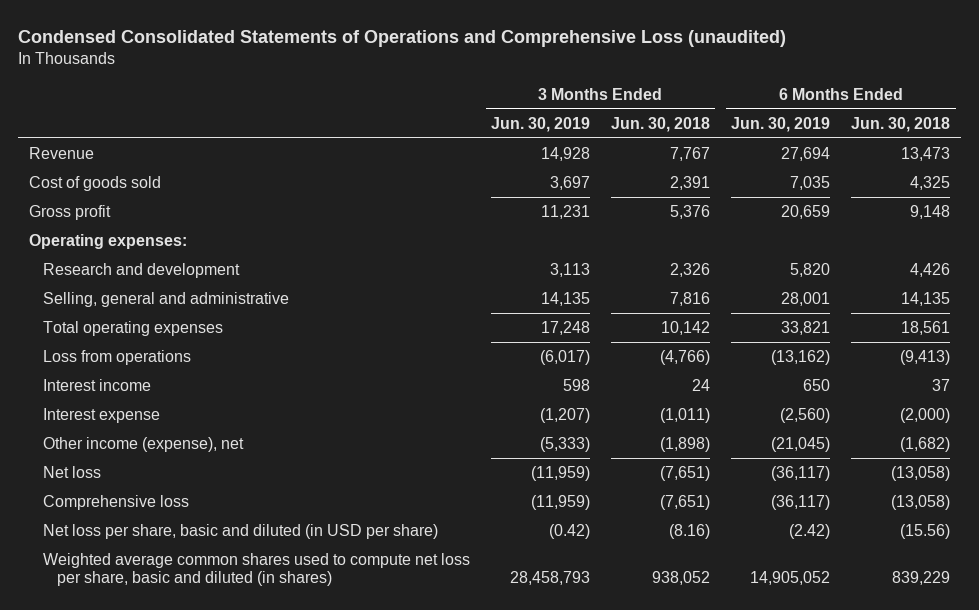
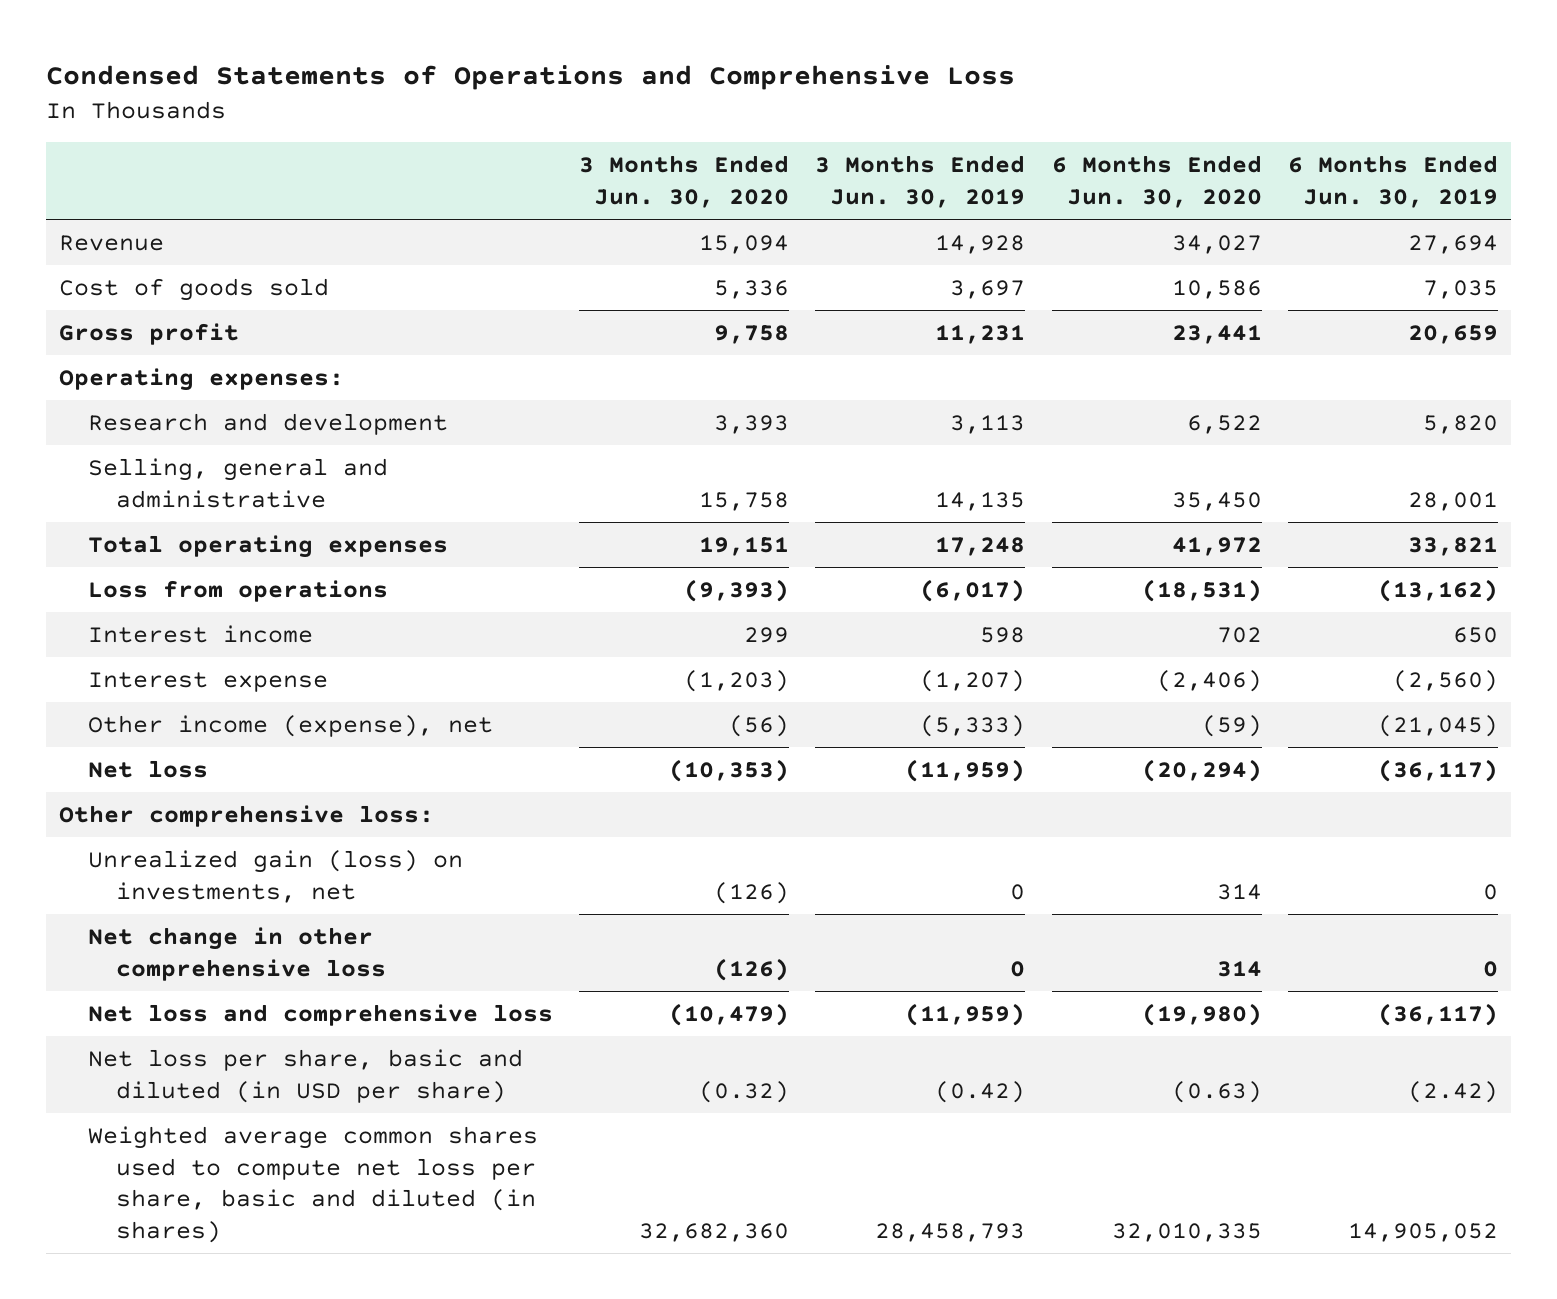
- Condensed Consolidated Statements of Operations and Comprehensive Loss (unaudited)
+ Condensed Statements of Operations and Comprehensive Loss
- | 3 Months Ended Jun. 30, 2019 | 3 Months Ended Jun. 30, 2018 | 6 Months Ended Jun. 30, 2019 | 6 Months Ended Jun. 30, 2018
+ | 3 Months Ended Jun. 30, 2020 | 3 Months Ended Jun. 30, 2019 | 6 Months Ended Jun. 30, 2020 | 6 Months Ended Jun. 30, 2019
- Comprehensive loss | (11,959) | (7,651) | (36,117) | (13,058)
+ Other comprehensive loss:
+ Unrealized gain (loss) on investments, net | (126) | 0 | 314 | 0
+ Net change in other comprehensive loss | (126) | 0 | 314 | 0
+ Net loss and comprehensive loss | (10,479) | (11,959) | (19,980) | (36,117)

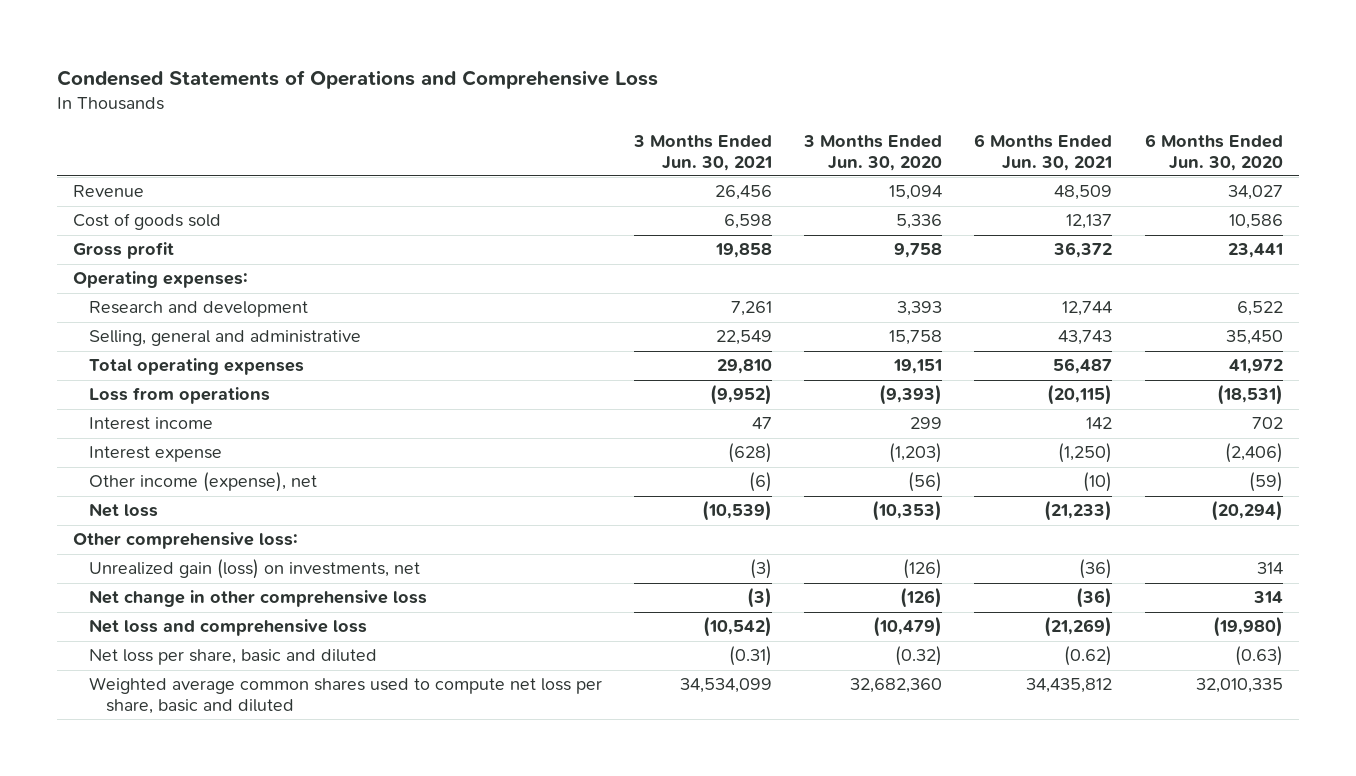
- | 3 Months Ended Jun. 30, 2020 | 3 Months Ended Jun. 30, 2019 | 6 Months Ended Jun. 30, 2020 | 6 Months Ended Jun. 30, 2019
+ | 3 Months Ended Jun. 30, 2021 | 3 Months Ended Jun. 30, 2020 | 6 Months Ended Jun. 30, 2021 | 6 Months Ended Jun. 30, 2020
- Net loss per share, basic and diluted (in USD per share) | (0.32) | (0.42) | (0.63) | (2.42)
- Weighted average common shares used to compute net loss per share, basic and diluted (in shares) | 32,682,360 | 28,458,793 | 32,010,335 | 14,905,052
+ Net loss per share, basic and diluted | (0.31) | (0.32) | (0.62) | (0.63)
+ Weighted average common shares used to compute net loss per share, basic and diluted | 34,534,099 | 32,682,360 | 34,435,812 | 32,010,335

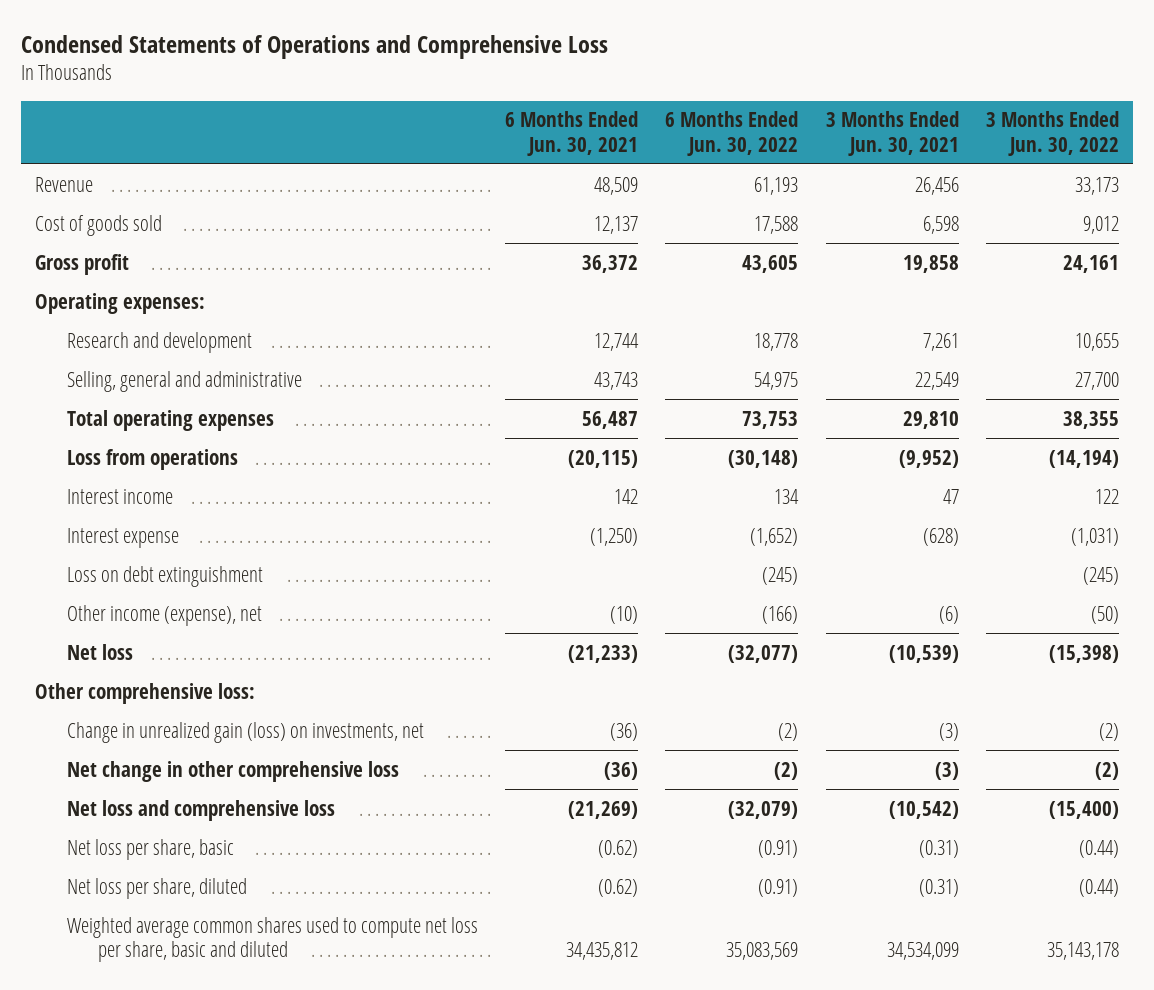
- | 3 Months Ended Jun. 30, 2021 | 3 Months Ended Jun. 30, 2020 | 6 Months Ended Jun. 30, 2021 | 6 Months Ended Jun. 30, 2020
+ | 6 Months Ended Jun. 30, 2021 | 6 Months Ended Jun. 30, 2022 | 3 Months Ended Jun. 30, 2021 | 3 Months Ended Jun. 30, 2022
+ Loss on debt extinguishment | | (245) | | (245)
- Unrealized gain (loss) on investments, net | (3) | (126) | (36) | 314
+ Change in unrealized gain (loss) on investments, net | (36) | (2) | (3) | (2)
- Net loss per share, basic and diluted | (0.31) | (0.32) | (0.62) | (0.63)
+ Net loss per share, basic | (0.62) | (0.91) | (0.31) | (0.44)
+ Net loss per share, diluted | (0.62) | (0.91) | (0.31) | (0.44)

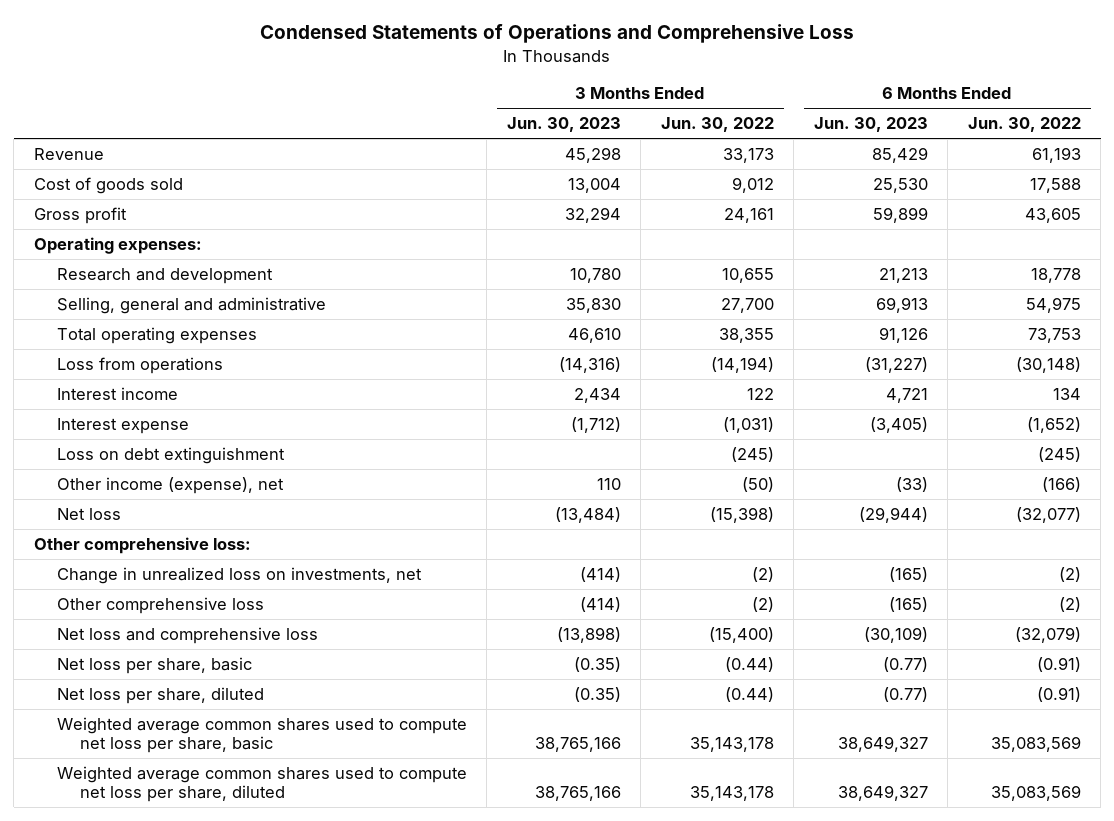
- | 6 Months Ended Jun. 30, 2021 | 6 Months Ended Jun. 30, 2022 | 3 Months Ended Jun. 30, 2021 | 3 Months Ended Jun. 30, 2022
+ | 3 Months Ended Jun. 30, 2023 | 3 Months Ended Jun. 30, 2022 | 6 Months Ended Jun. 30, 2023 | 6 Months Ended Jun. 30, 2022
- Change in unrealized gain (loss) on investments, net | (36) | (2) | (3) | (2)
- Net change in other comprehensive loss | (36) | (2) | (3) | (2)
+ Change in unrealized loss on investments, net | (414) | (2) | (165) | (2)
+ Other comprehensive loss | (414) | (2) | (165) | (2)
- Weighted average common shares used to compute net loss per share, basic and diluted | 34,435,812 | 35,083,569 | 34,534,099 | 35,143,178
+ Weighted average common shares used to compute net loss per share, basic | 38,765,166 | 35,143,178 | 38,649,327 | 35,083,569
+ Weighted average common shares used to compute net loss per share, diluted | 38,765,166 | 35,143,178 | 38,649,327 | 35,083,569

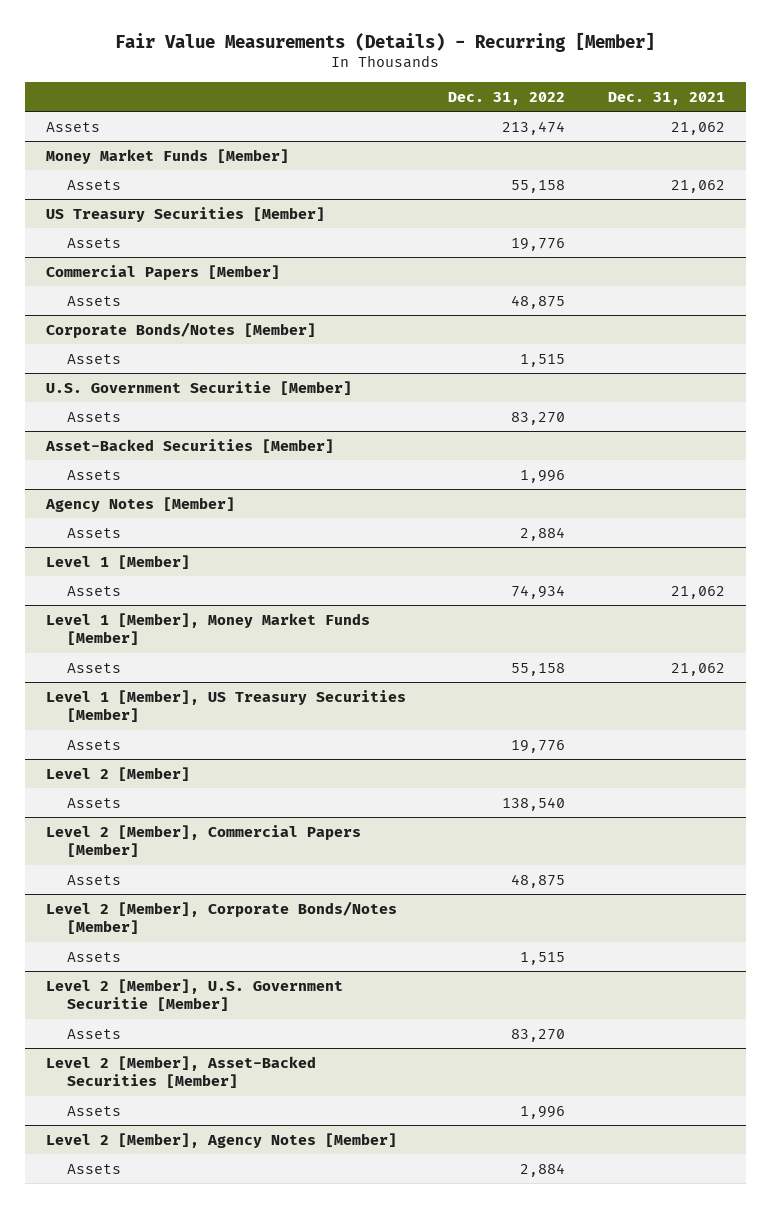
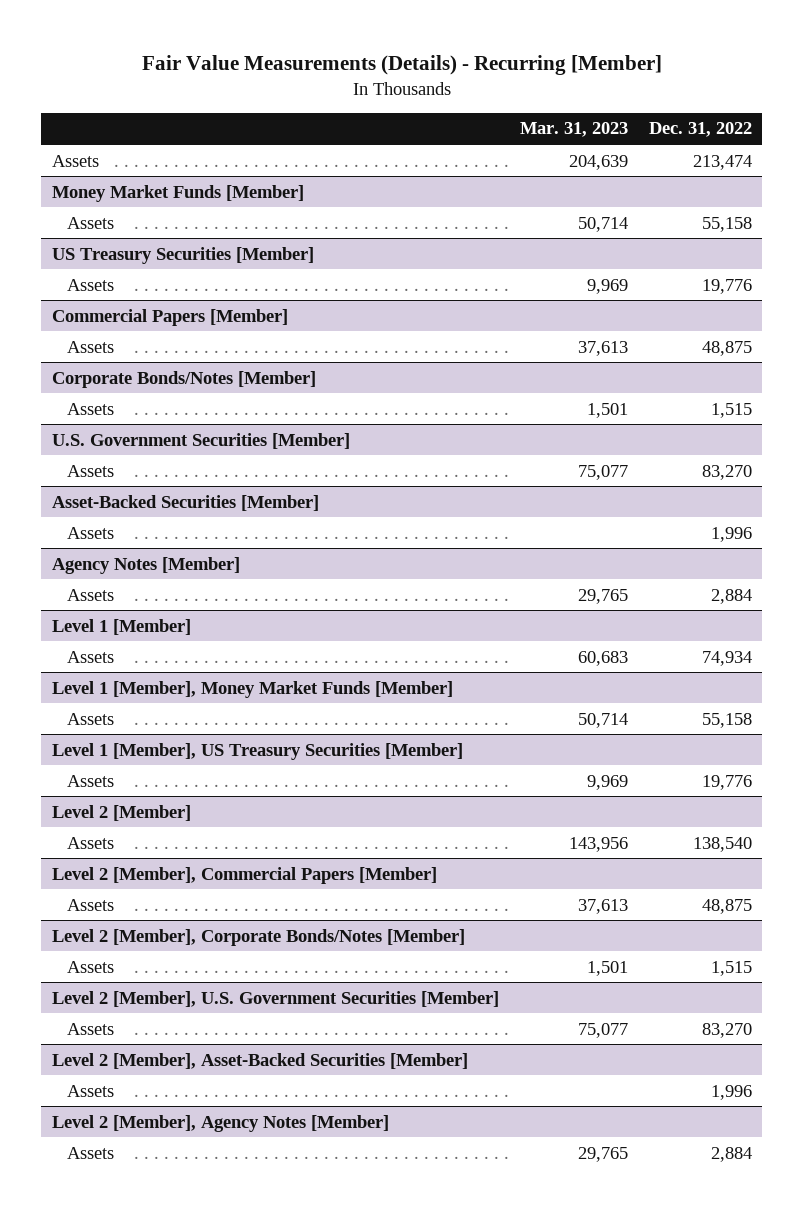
- | Dec. 31, 2022 | Dec. 31, 2021
+ | Mar. 31, 2023 | Dec. 31, 2022
- U.S. Government Securitie [Member]
+ U.S. Government Securities [Member]
- Level 2 [Member], U.S. Government Securitie [Member]
+ Level 2 [Member], U.S. Government Securities [Member]

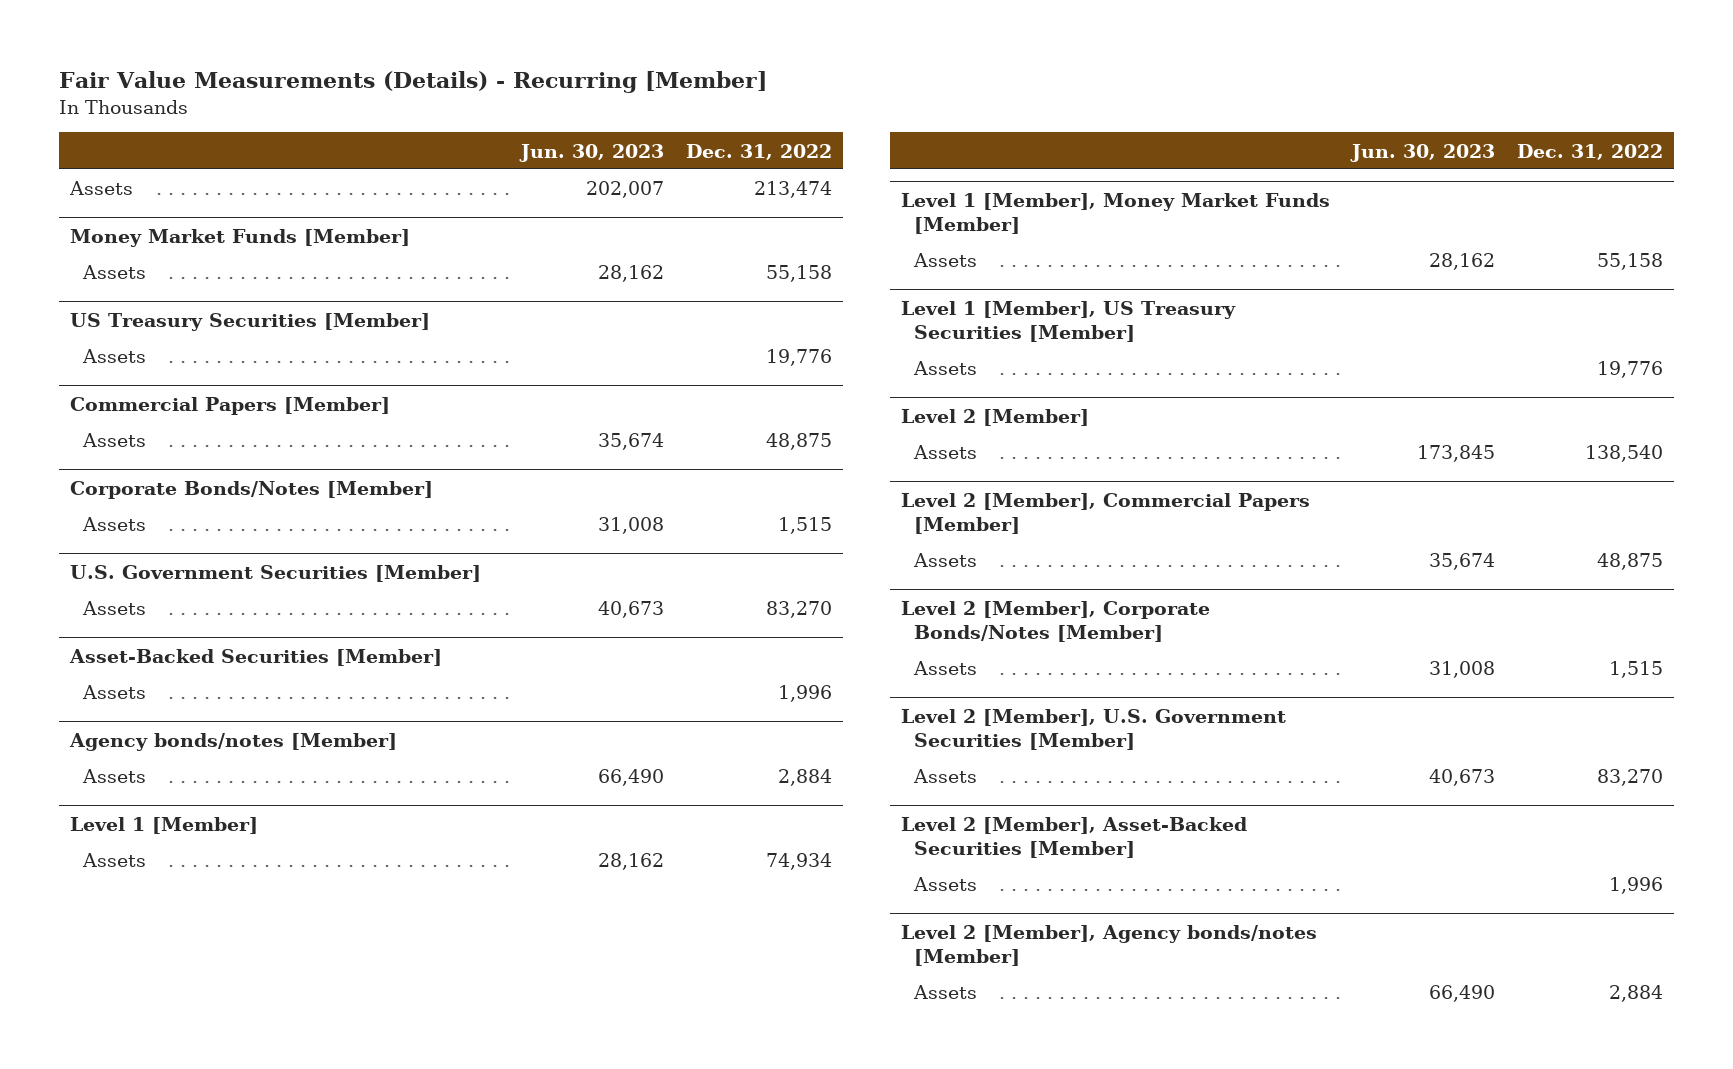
- | Mar. 31, 2023 | Dec. 31, 2022
+ | Jun. 30, 2023 | Dec. 31, 2022
- Agency Notes [Member]
+ Agency bonds/notes [Member]
- Level 2 [Member], Agency Notes [Member]
+ Level 2 [Member], Agency bonds/notes [Member]

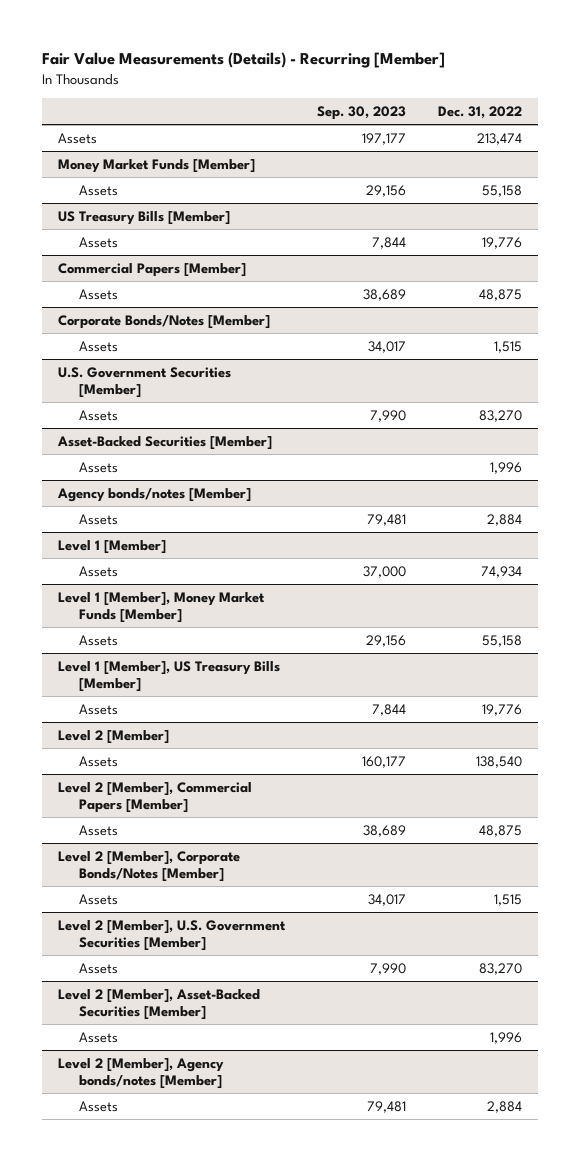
- | Jun. 30, 2023 | Dec. 31, 2022
+ | Sep. 30, 2023 | Dec. 31, 2022
- US Treasury Securities [Member]
+ US Treasury Bills [Member]
- Level 1 [Member], US Treasury Securities [Member]
+ Level 1 [Member], US Treasury Bills [Member]

